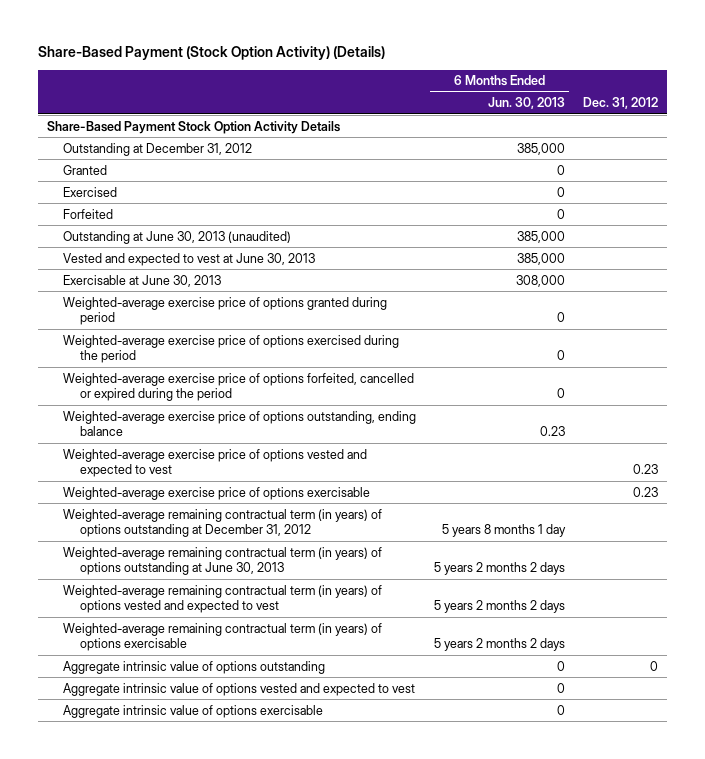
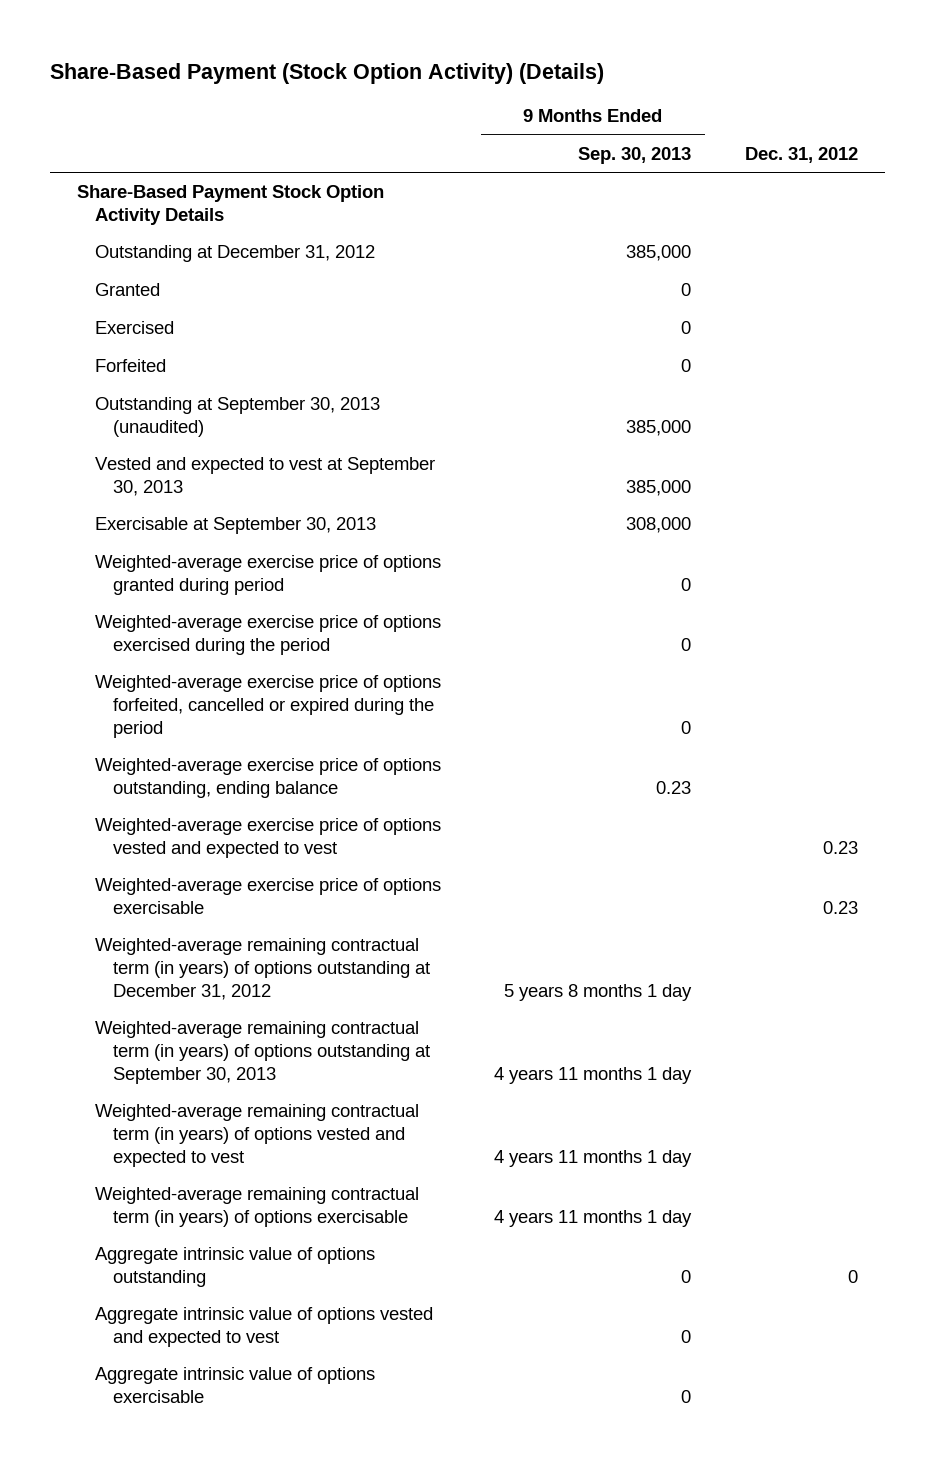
- | 6 Months Ended Jun. 30, 2013 | Dec. 31, 2012
+ | 9 Months Ended Sep. 30, 2013 | Dec. 31, 2012
- Outstanding at June 30, 2013 (unaudited) | 385,000 |
- Vested and expected to vest at June 30, 2013 | 385,000 |
- Exercisable at June 30, 2013 | 308,000 |
+ Outstanding at September 30, 2013 (unaudited) | 385,000 |
+ Vested and expected to vest at September 30, 2013 | 385,000 |
+ Exercisable at September 30, 2013 | 308,000 |
- Weighted-average remaining contractual term (in years) of options outstanding at June 30, 2013 | 5 years 2 months 2 days |
+ Weighted-average remaining contractual term (in years) of options outstanding at September 30, 2013 | 4 years 11 months 1 day |

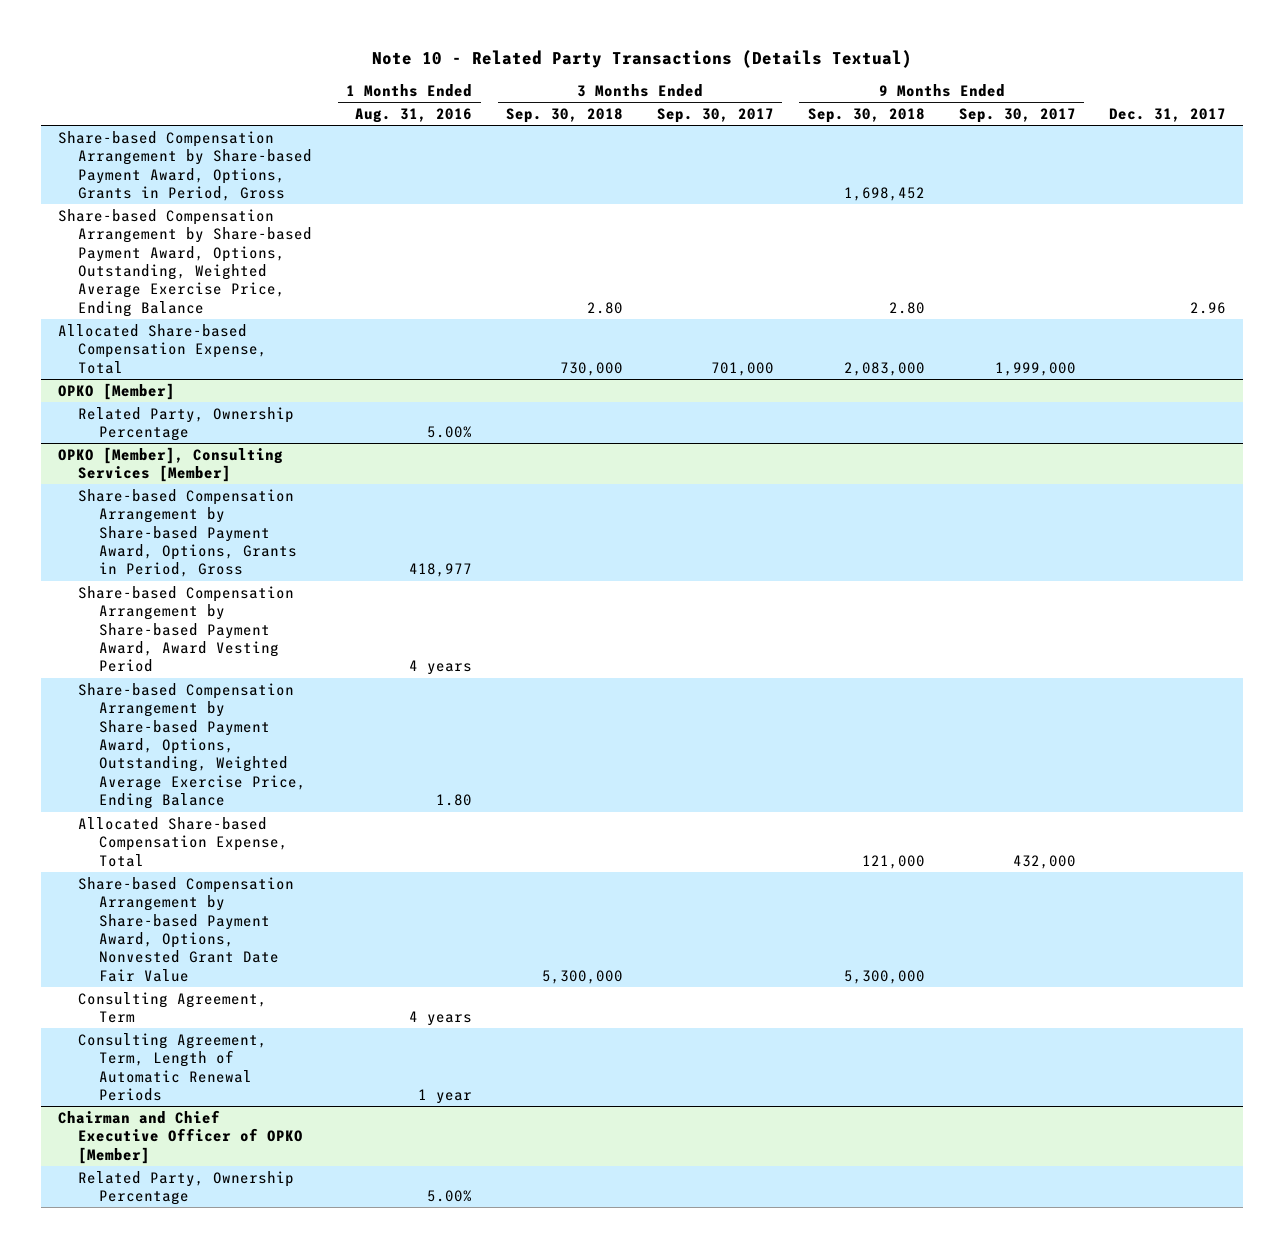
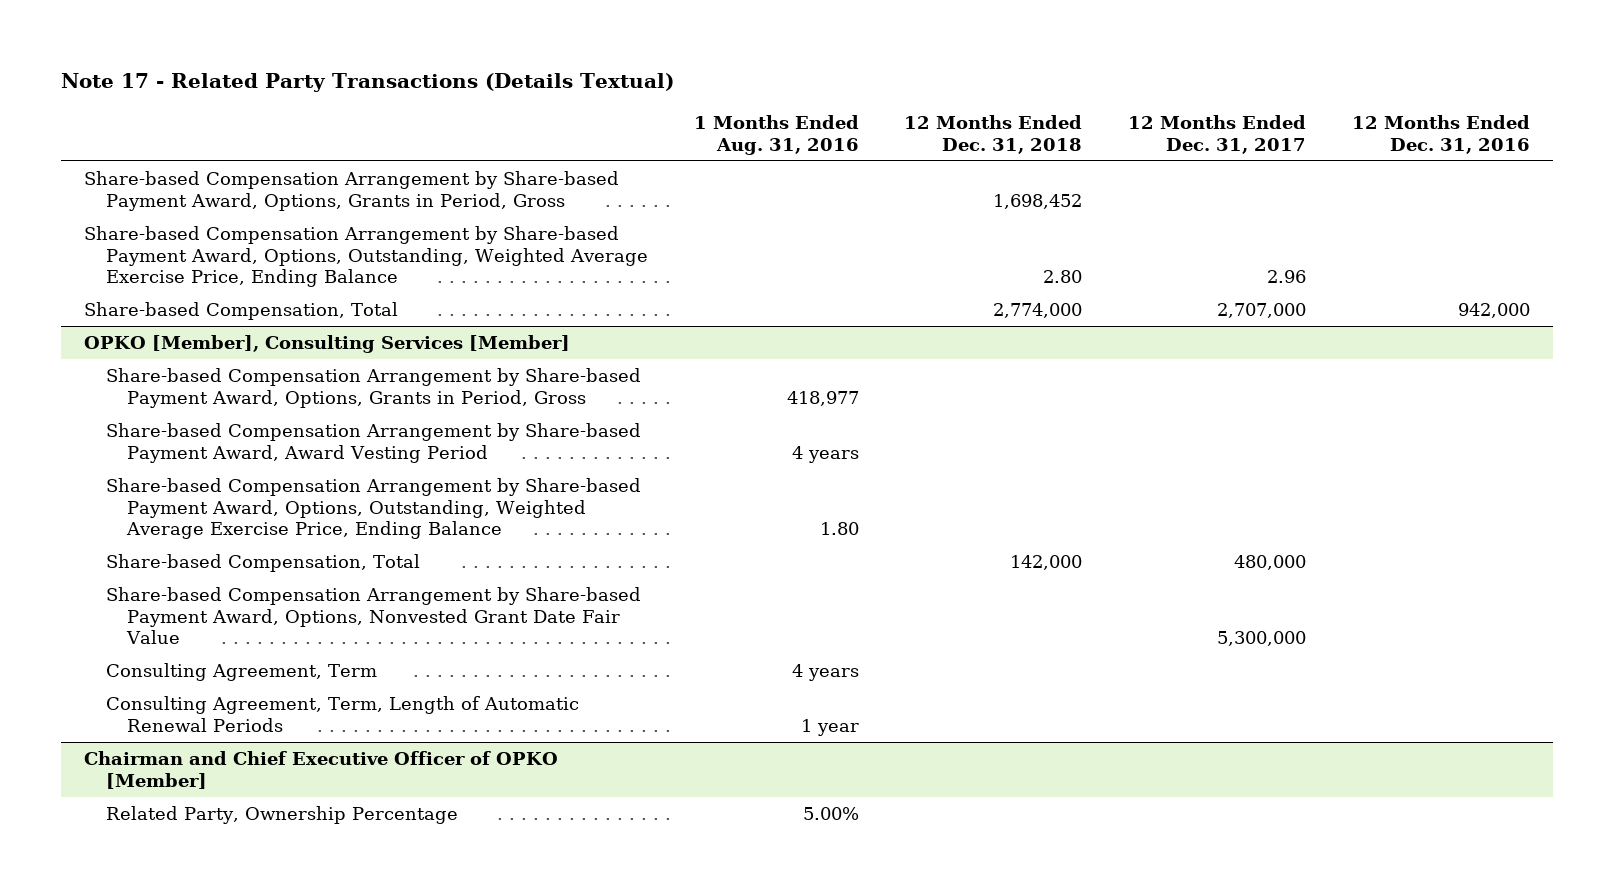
- Note 10 - Related Party Transactions (Details Textual)
+ Note 17 - Related Party Transactions (Details Textual)
- | 1 Months Ended Aug. 31, 2016 | 3 Months Ended Sep. 30, 2018 | 3 Months Ended Sep. 30, 2017 | 9 Months Ended Sep. 30, 2018 | 9 Months Ended Sep. 30, 2017 | Dec. 31, 2017
+ | 1 Months Ended Aug. 31, 2016 | 12 Months Ended Dec. 31, 2018 | 12 Months Ended Dec. 31, 2017 | 12 Months Ended Dec. 31, 2016
- Allocated Share-based Compensation Expense, Total | | 730,000 | 701,000 | 2,083,000 | 1,999,000 |
- OPKO [Member]
- Related Party, Ownership Percentage | 5.00% | | | | |
+ Share-based Compensation, Total | | 2,774,000 | 2,707,000 | 942,000
@ OPKO [Member], Consulting Services [Member]
- Allocated Share-based Compensation Expense, Total | | | | 121,000 | 432,000 |
+ Share-based Compensation, Total | | 142,000 | 480,000 |

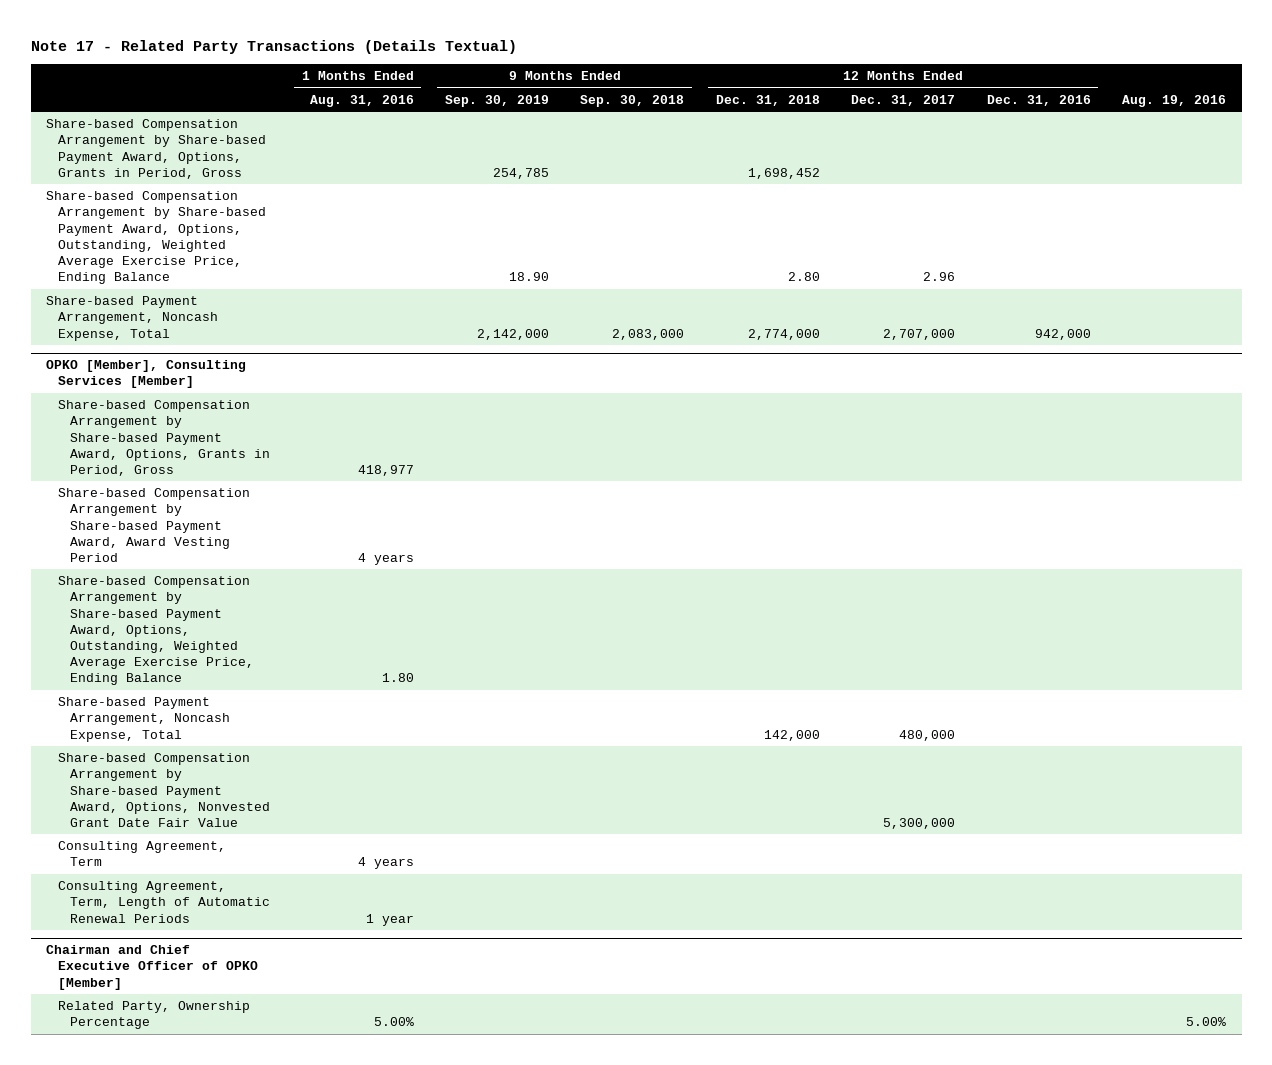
- | 1 Months Ended Aug. 31, 2016 | 12 Months Ended Dec. 31, 2018 | 12 Months Ended Dec. 31, 2017 | 12 Months Ended Dec. 31, 2016
+ | 1 Months Ended Aug. 31, 2016 | 9 Months Ended Sep. 30, 2019 | 9 Months Ended Sep. 30, 2018 | 12 Months Ended Dec. 31, 2018 | 12 Months Ended Dec. 31, 2017 | 12 Months Ended Dec. 31, 2016 | Aug. 19, 2016
- Share-based Compensation, Total | | 2,774,000 | 2,707,000 | 942,000
+ Share-based Payment Arrangement, Noncash Expense, Total | | 2,142,000 | 2,083,000 | 2,774,000 | 2,707,000 | 942,000 |
@ OPKO [Member], Consulting Services [Member]
- Share-based Compensation, Total | | 142,000 | 480,000 |
+ Share-based Payment Arrangement, Noncash Expense, Total | | | | 142,000 | 480,000 | |

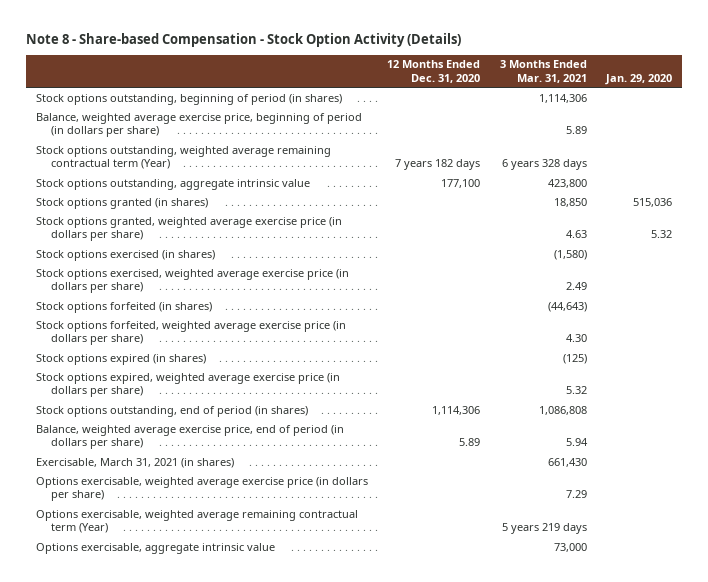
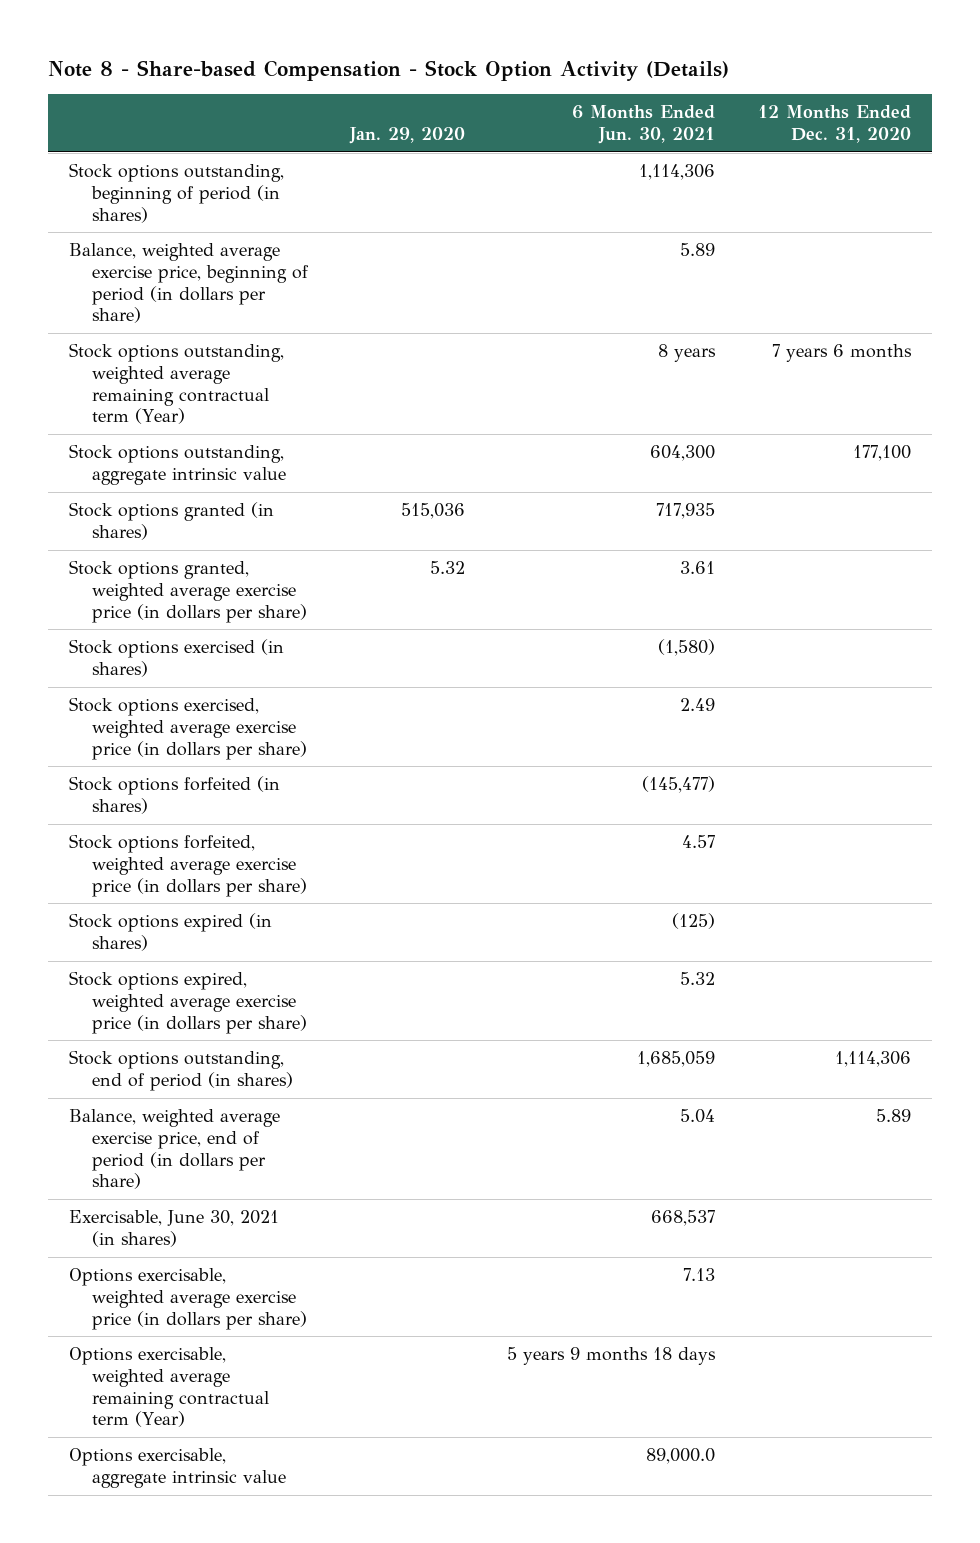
- | 12 Months Ended Dec. 31, 2020 | 3 Months Ended Mar. 31, 2021 | Jan. 29, 2020
+ | Jan. 29, 2020 | 6 Months Ended Jun. 30, 2021 | 12 Months Ended Dec. 31, 2020
- Stock options outstanding, weighted average remaining contractual term (Year) | 7 years 182 days | 6 years 328 days |
+ Stock options outstanding, weighted average remaining contractual term (Year) | | 8 years | 7 years 6 months
- Exercisable, March 31, 2021 (in shares) | | 661,430 |
+ Exercisable, June 30, 2021 (in shares) | | 668,537 |

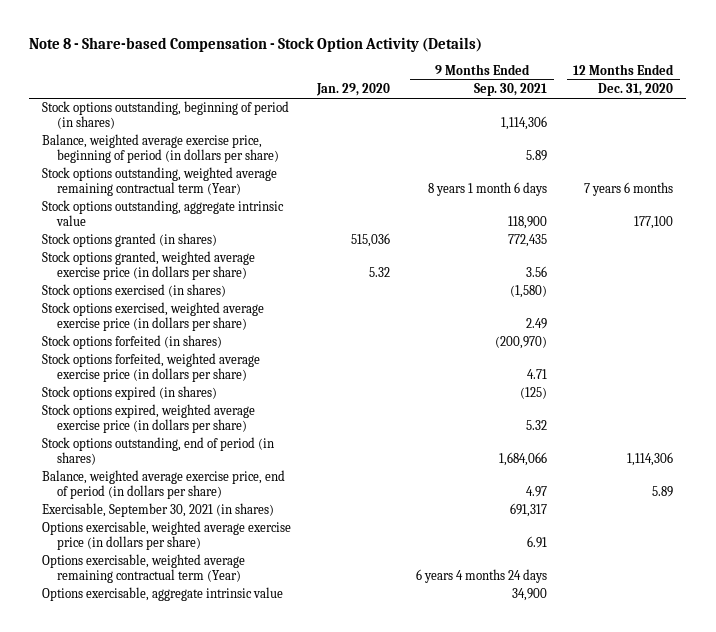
- | Jan. 29, 2020 | 6 Months Ended Jun. 30, 2021 | 12 Months Ended Dec. 31, 2020
+ | Jan. 29, 2020 | 9 Months Ended Sep. 30, 2021 | 12 Months Ended Dec. 31, 2020
- Exercisable, June 30, 2021 (in shares) | | 668,537 |
+ Exercisable, September 30, 2021 (in shares) | | 691,317 |

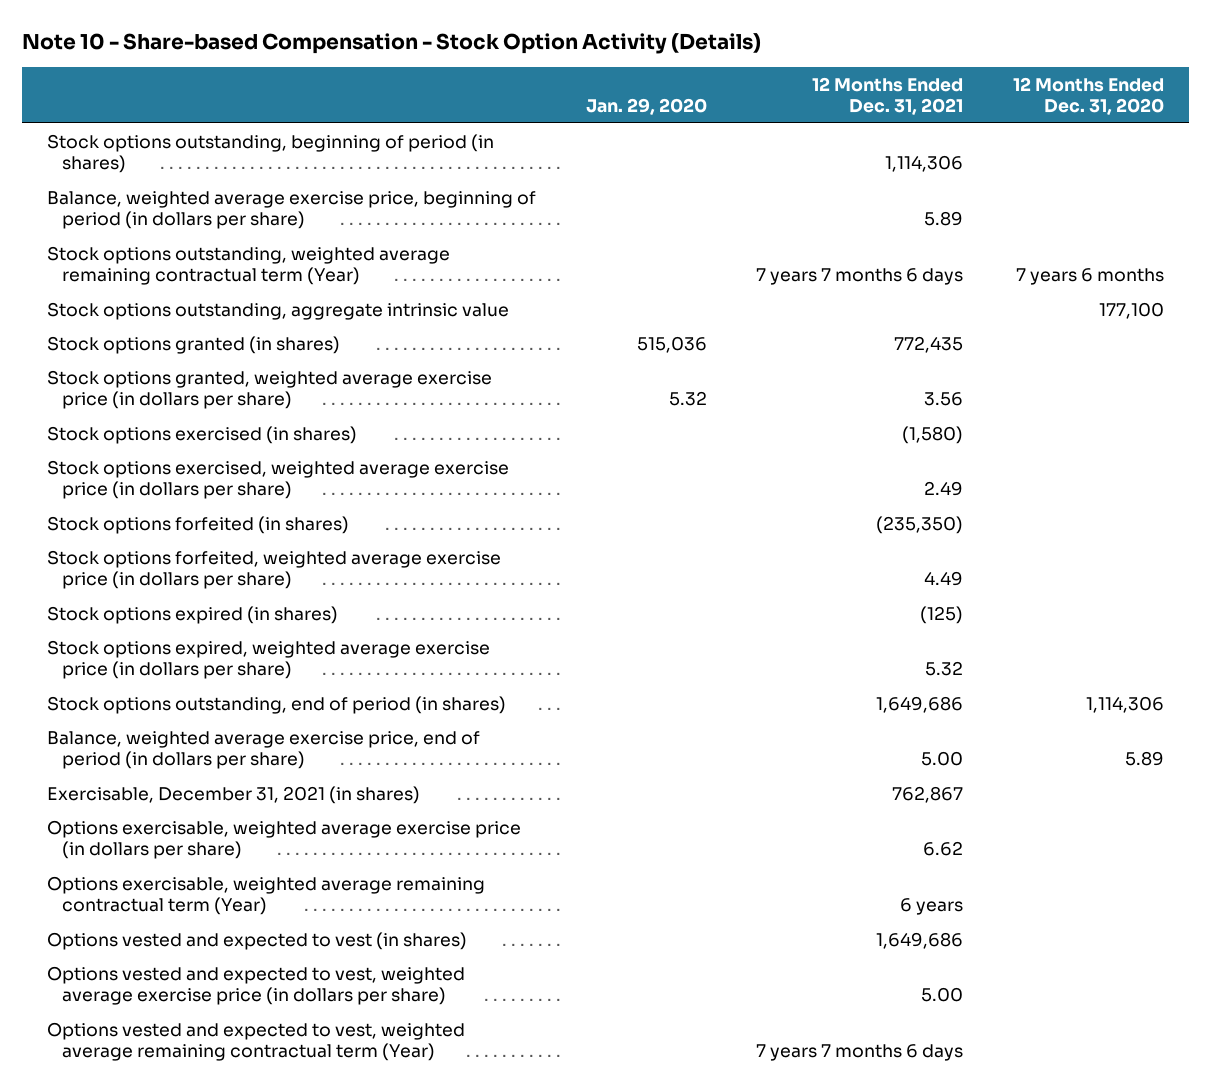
- Note 8 - Share-based Compensation - Stock Option Activity (Details)
+ Note 10 - Share-based Compensation - Stock Option Activity (Details)
- | Jan. 29, 2020 | 9 Months Ended Sep. 30, 2021 | 12 Months Ended Dec. 31, 2020
+ | Jan. 29, 2020 | 12 Months Ended Dec. 31, 2021 | 12 Months Ended Dec. 31, 2020
- Exercisable, September 30, 2021 (in shares) | | 691,317 |
+ Exercisable, December 31, 2021 (in shares) | | 762,867 |
- Options exercisable, aggregate intrinsic value | | 34,900 |
+ Options vested and expected to vest (in shares) | | 1,649,686 |
+ Options vested and expected to vest, weighted average exercise price (in dollars per share) | | 5.00 |
+ Options vested and expected to vest, weighted average remaining contractual term (Year) | | 7 years 7 months 6 days |

